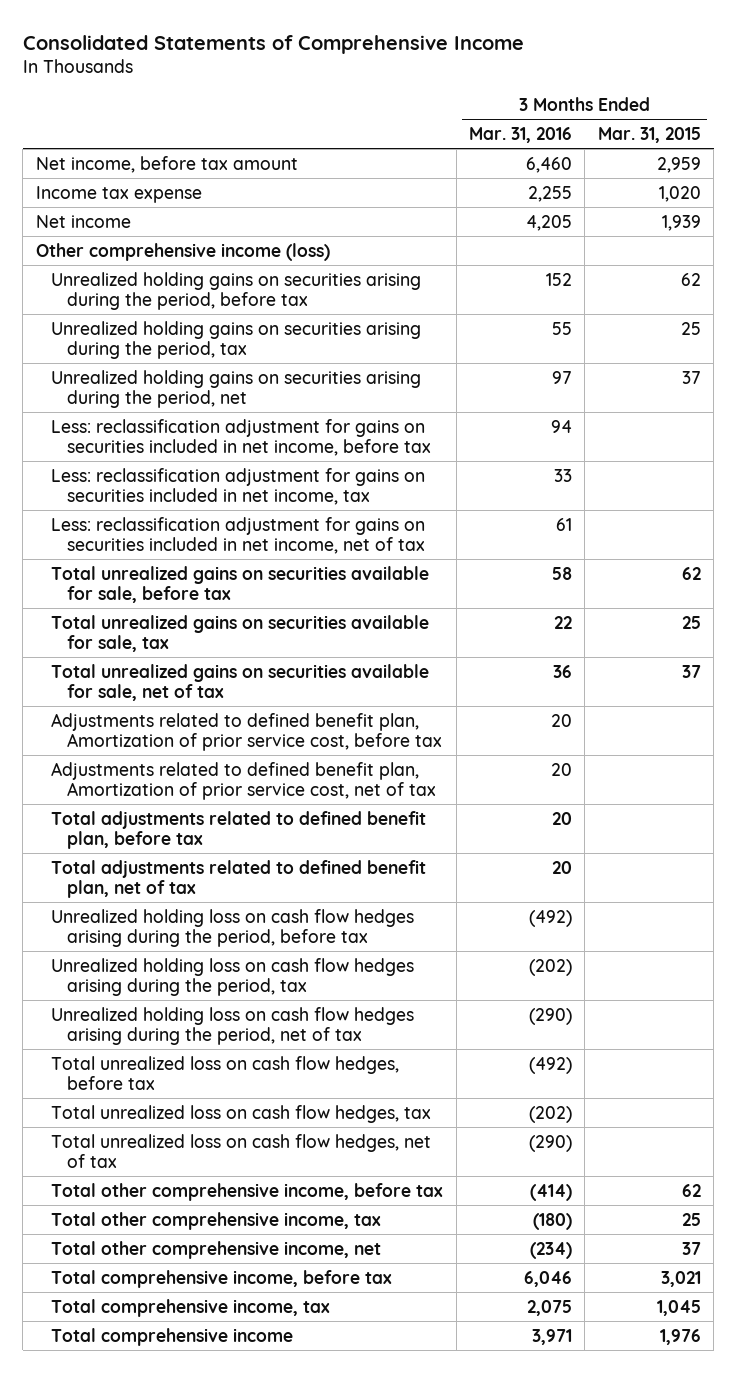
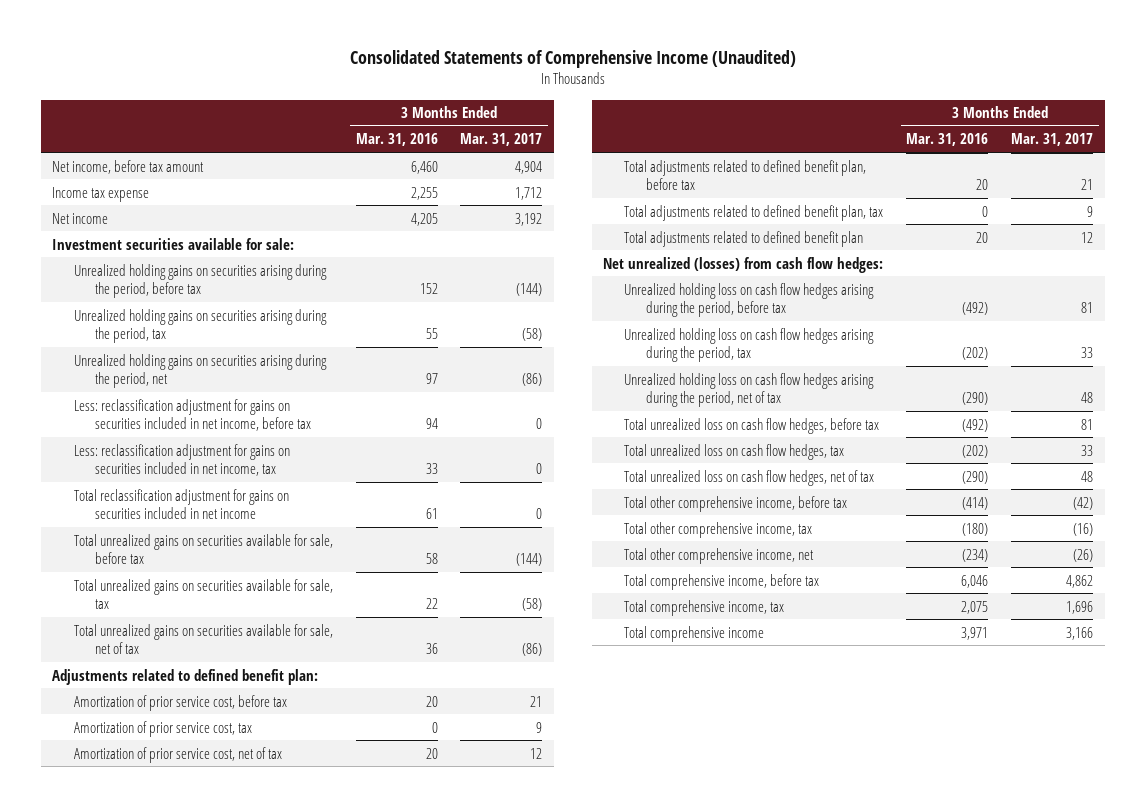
- Consolidated Statements of Comprehensive Income
+ Consolidated Statements of Comprehensive Income (Unaudited)
- | 3 Months Ended Mar. 31, 2016 | 3 Months Ended Mar. 31, 2015
+ | 3 Months Ended Mar. 31, 2016 | 3 Months Ended Mar. 31, 2017
- Other comprehensive income (loss)
+ Investment securities available for sale:
- Less: reclassification adjustment for gains on securities included in net income, net of tax | 61 |
+ Total reclassification adjustment for gains on securities included in net income | 61 | 0
- Adjustments related to defined benefit plan, Amortization of prior service cost, before tax | 20 |
- Adjustments related to defined benefit plan, Amortization of prior service cost, net of tax | 20 |
+ Adjustments related to defined benefit plan:
+ Amortization of prior service cost, before tax | 20 | 21
+ Amortization of prior service cost, tax | 0 | 9
+ Amortization of prior service cost, net of tax | 20 | 12
- Total adjustments related to defined benefit plan, net of tax | 20 |
+ Total adjustments related to defined benefit plan, tax | 0 | 9
+ Total adjustments related to defined benefit plan | 20 | 12
+ Net unrealized (losses) from cash flow hedges:

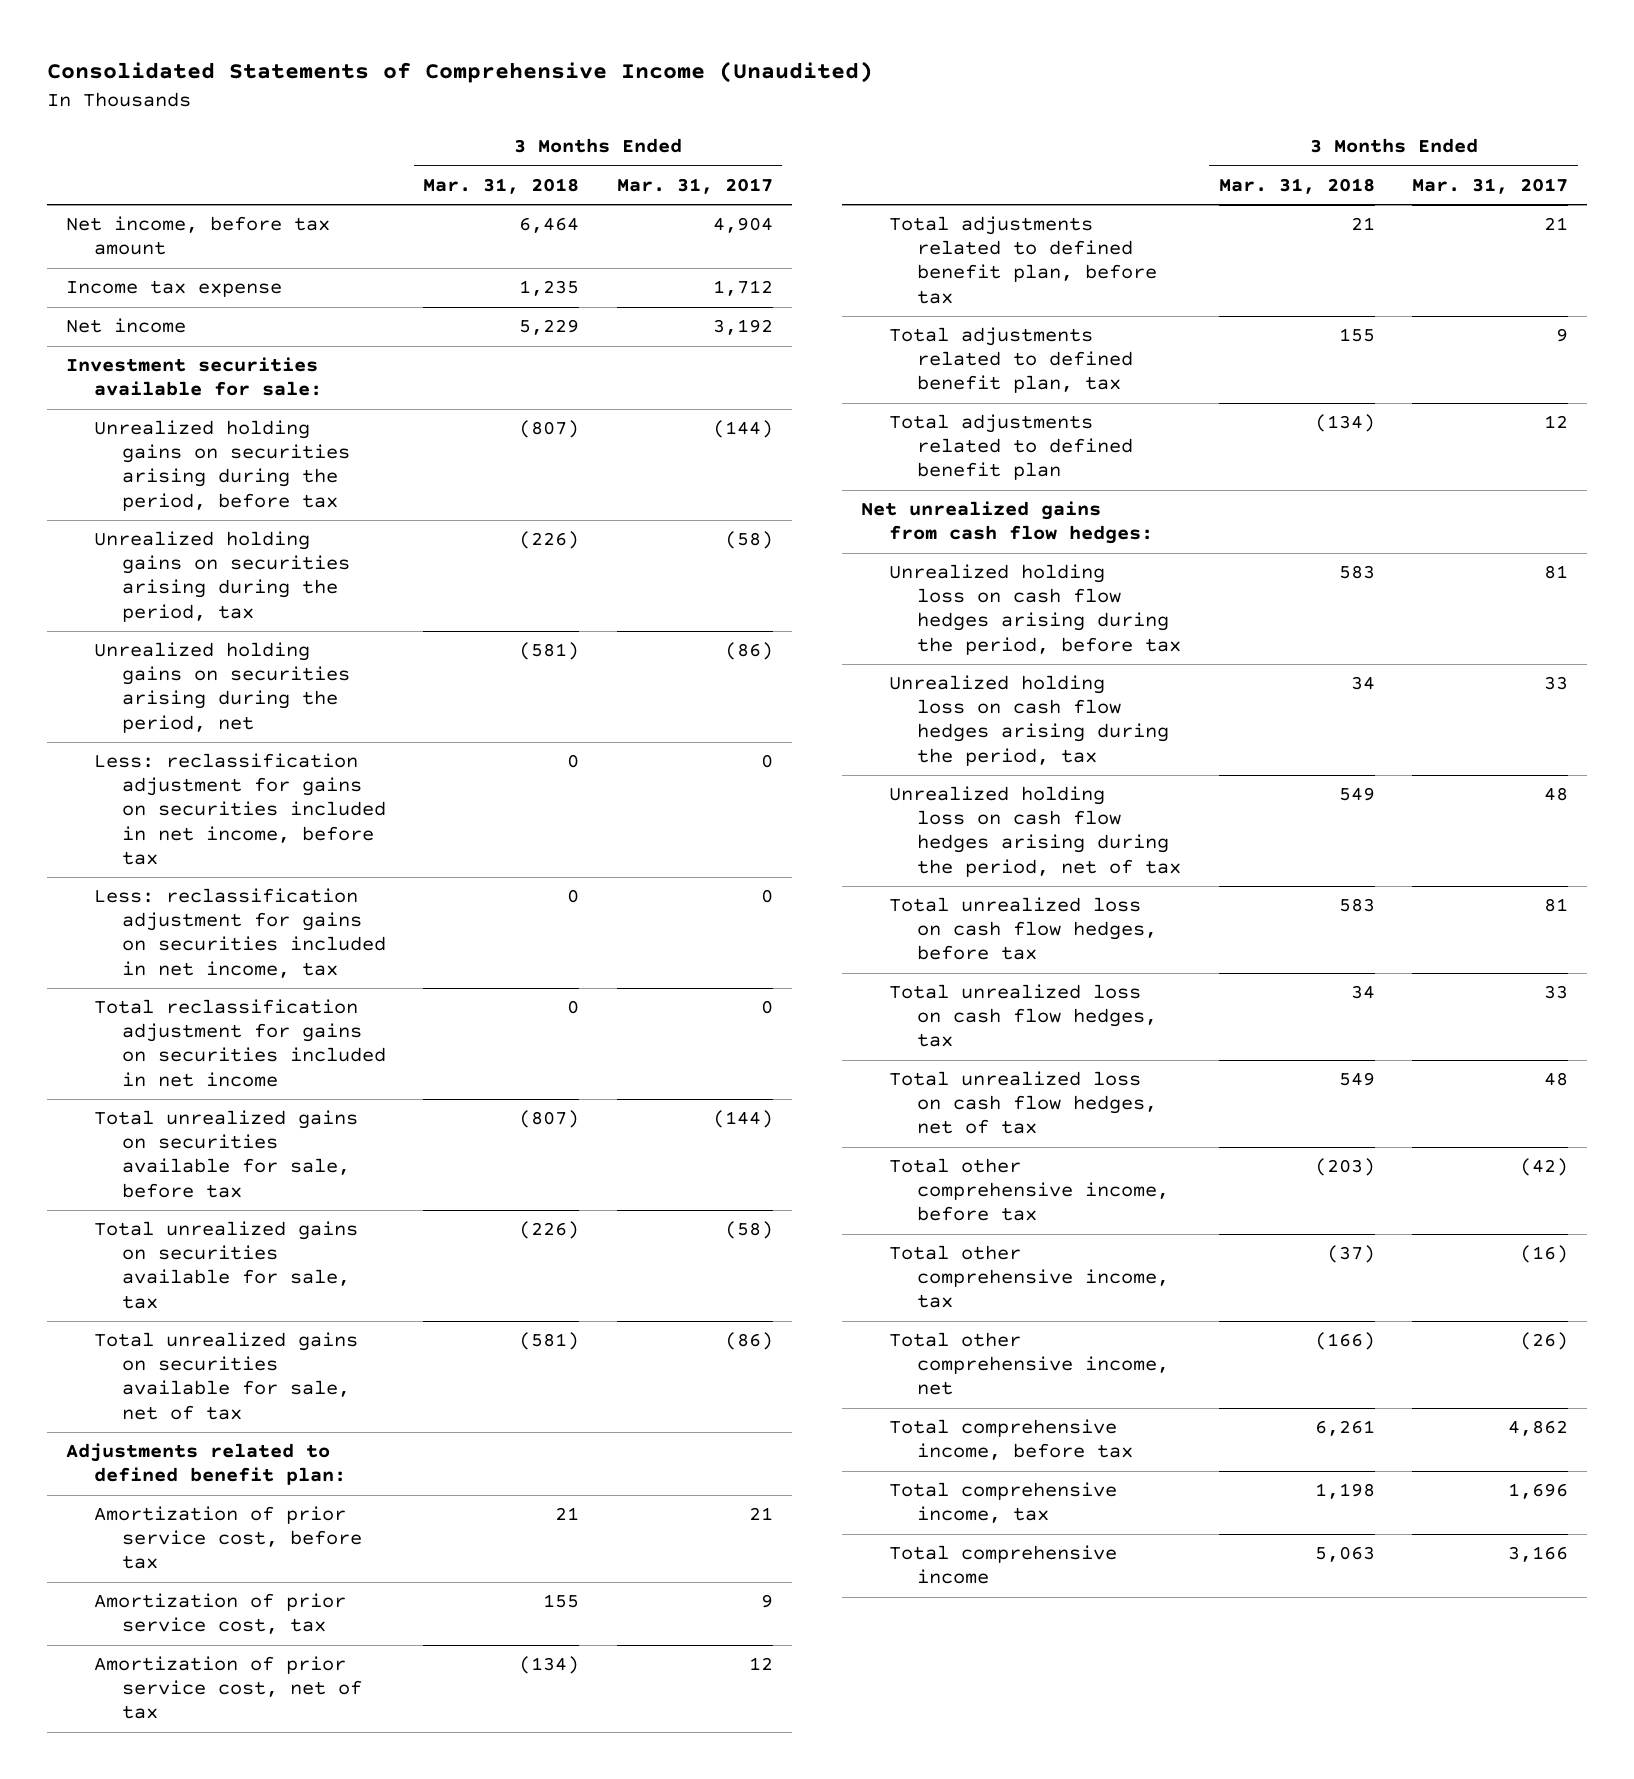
- | 3 Months Ended Mar. 31, 2016 | 3 Months Ended Mar. 31, 2017
+ | 3 Months Ended Mar. 31, 2018 | 3 Months Ended Mar. 31, 2017
- Net unrealized (losses) from cash flow hedges:
+ Net unrealized gains from cash flow hedges:

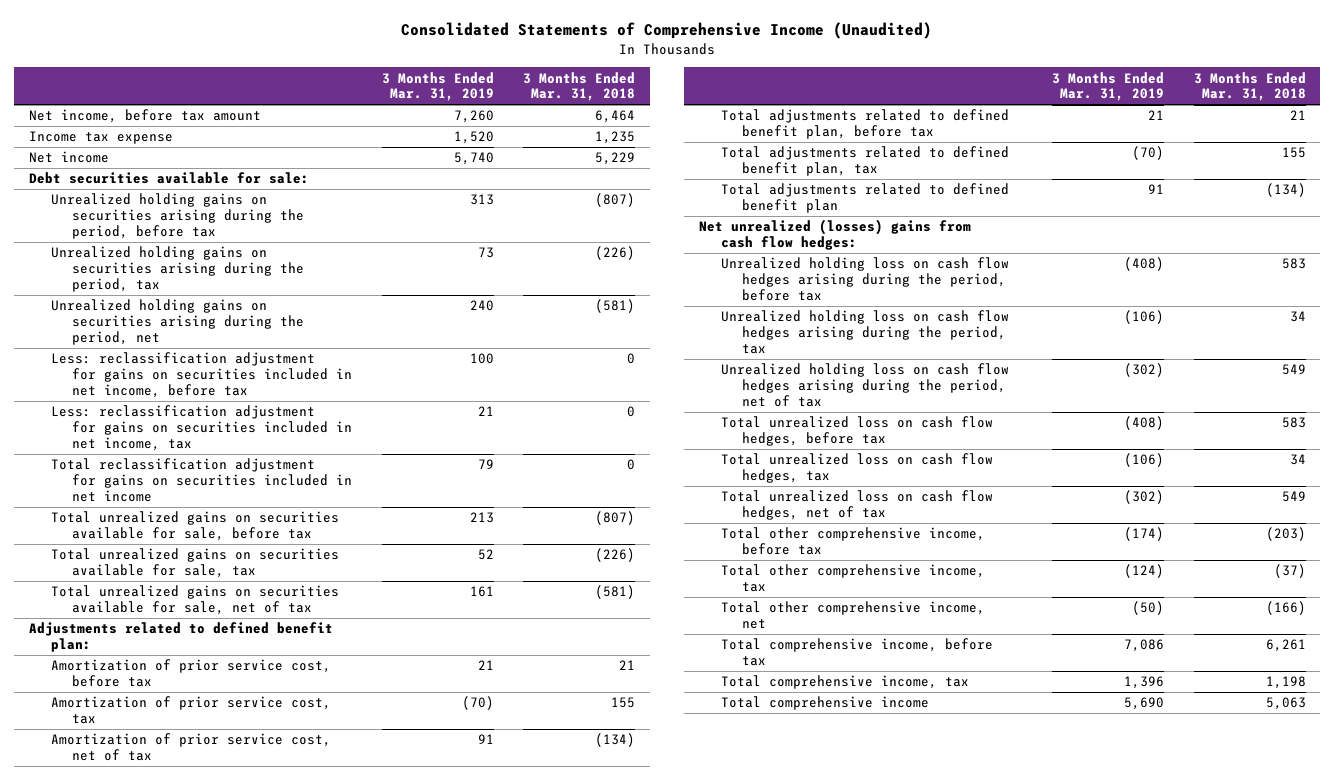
- | 3 Months Ended Mar. 31, 2018 | 3 Months Ended Mar. 31, 2017
+ | 3 Months Ended Mar. 31, 2019 | 3 Months Ended Mar. 31, 2018
- Investment securities available for sale:
+ Debt securities available for sale:
- Net unrealized gains from cash flow hedges:
+ Net unrealized (losses) gains from cash flow hedges:

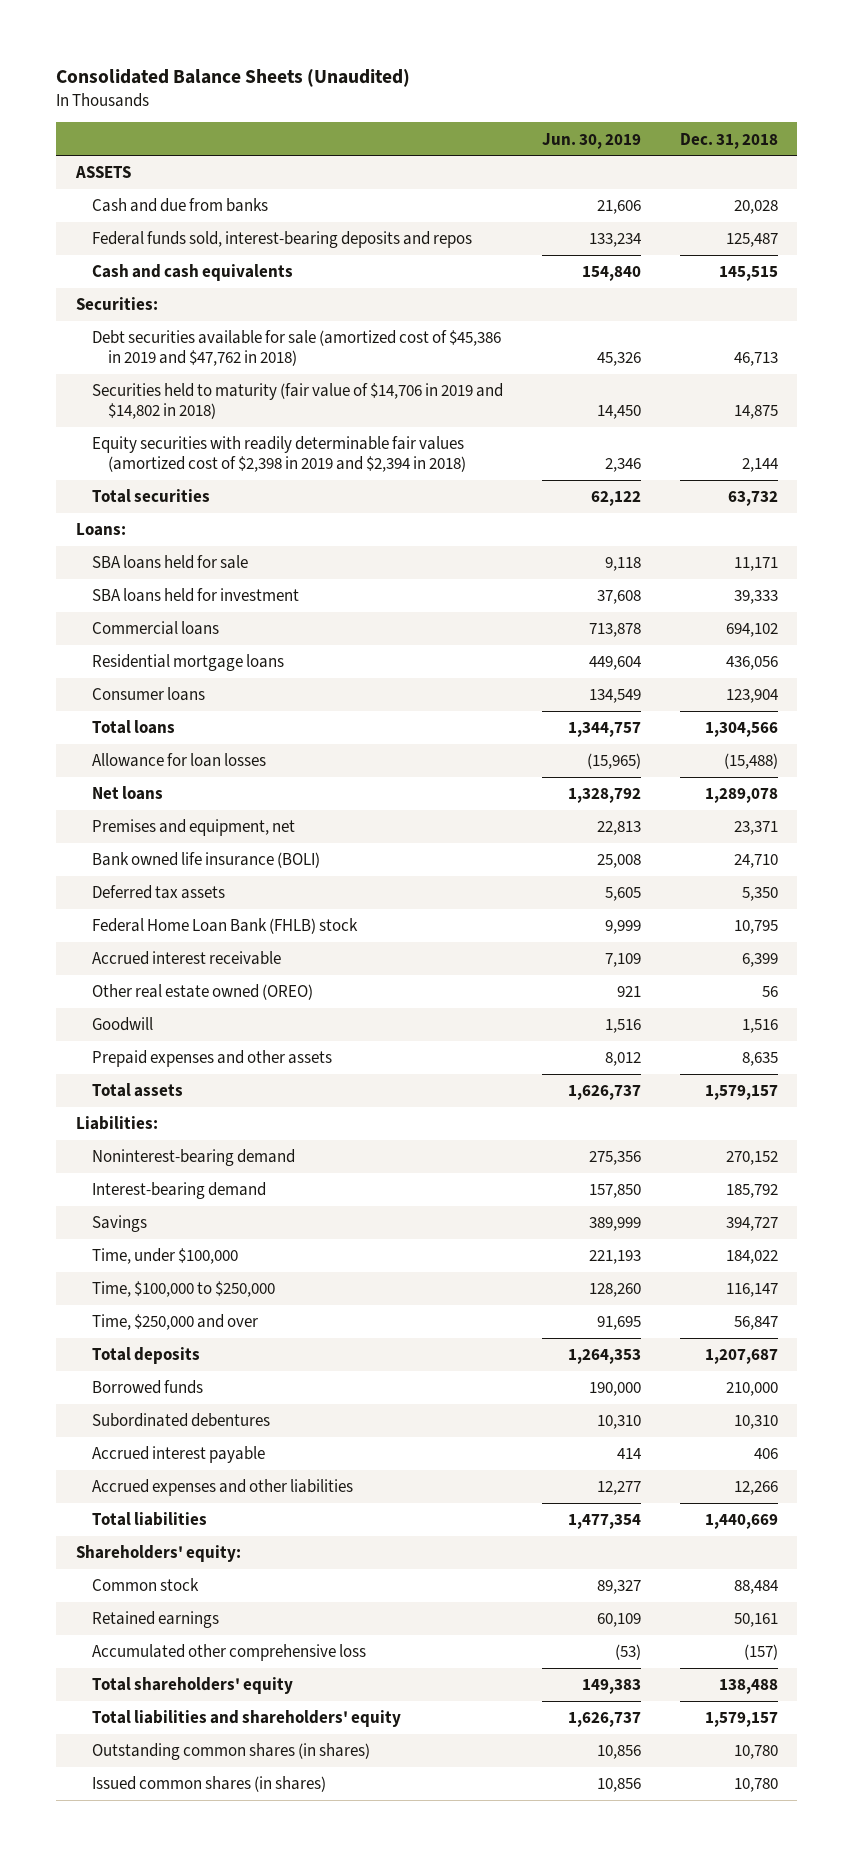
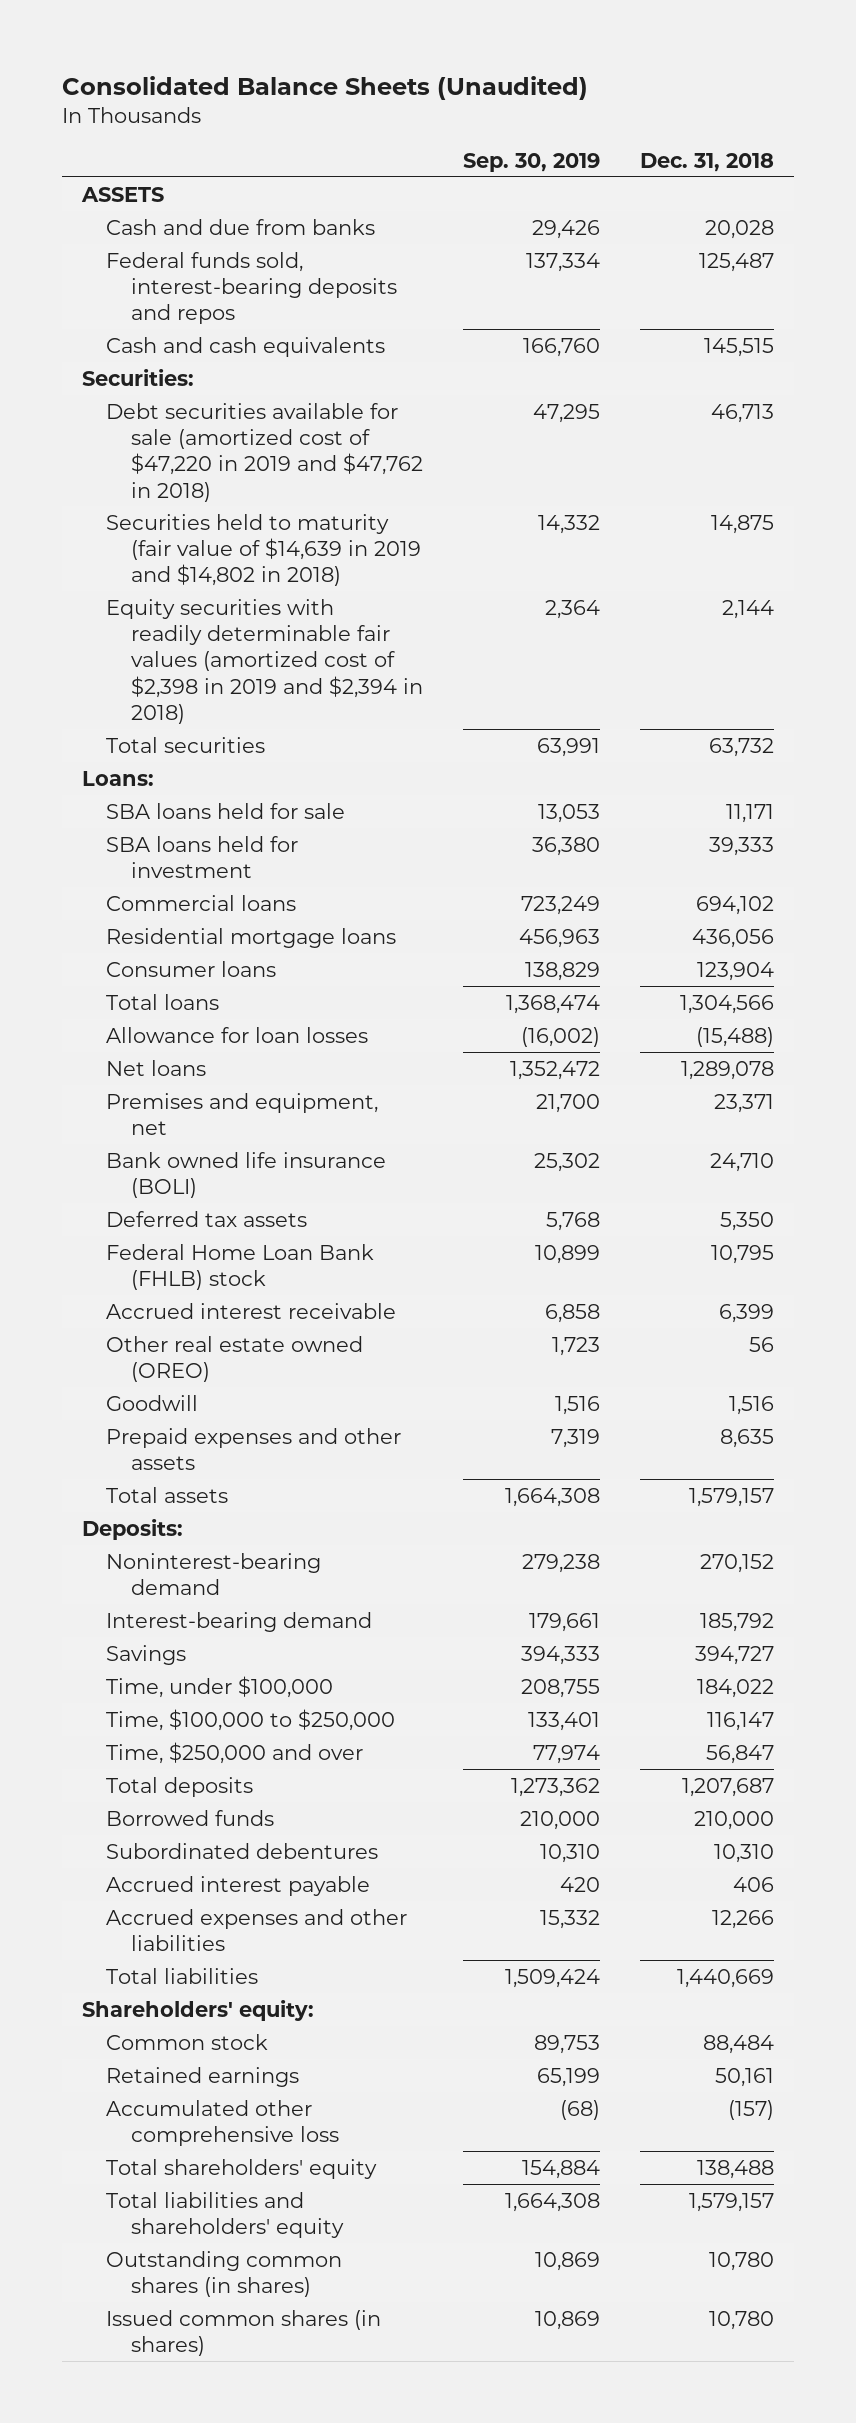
- | Jun. 30, 2019 | Dec. 31, 2018
+ | Sep. 30, 2019 | Dec. 31, 2018
- Debt securities available for sale (amortized cost of $45,386 in 2019 and $47,762 in 2018) | 45,326 | 46,713
- Securities held to maturity (fair value of $14,706 in 2019 and $14,802 in 2018) | 14,450 | 14,875
+ Debt securities available for sale (amortized cost of $47,220 in 2019 and $47,762 in 2018) | 47,295 | 46,713
+ Securities held to maturity (fair value of $14,639 in 2019 and $14,802 in 2018) | 14,332 | 14,875
- Liabilities:
+ Deposits:

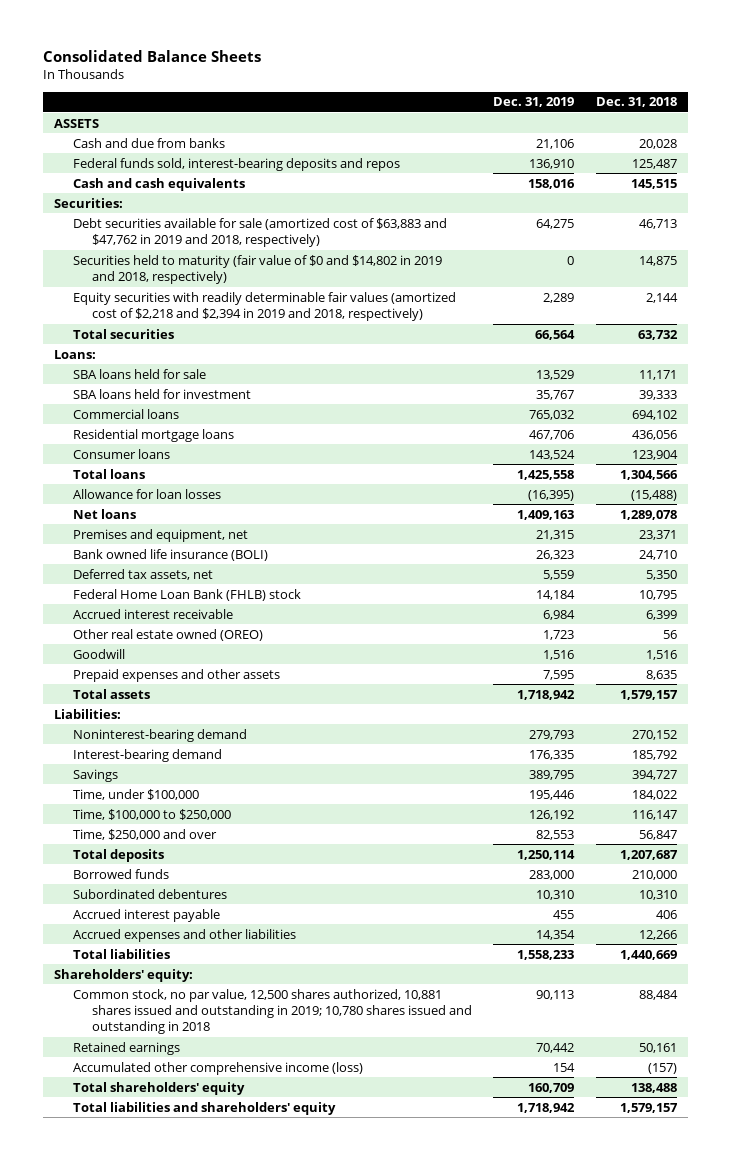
- Consolidated Balance Sheets (Unaudited)
+ Consolidated Balance Sheets
- | Sep. 30, 2019 | Dec. 31, 2018
+ | Dec. 31, 2019 | Dec. 31, 2018
- Debt securities available for sale (amortized cost of $47,220 in 2019 and $47,762 in 2018) | 47,295 | 46,713
- Securities held to maturity (fair value of $14,639 in 2019 and $14,802 in 2018) | 14,332 | 14,875
- Equity securities with readily determinable fair values (amortized cost of $2,398 in 2019 and $2,394 in 2018) | 2,364 | 2,144
+ Debt securities available for sale (amortized cost of $63,883 and $47,762 in 2019 and 2018, respectively) | 64,275 | 46,713
+ Securities held to maturity (fair value of $0 and $14,802 in 2019 and 2018, respectively) | 0 | 14,875
+ Equity securities with readily determinable fair values (amortized cost of $2,218 and $2,394 in 2019 and 2018, respectively) | 2,289 | 2,144
- Deferred tax assets | 5,768 | 5,350
+ Deferred tax assets, net | 5,559 | 5,350
- Deposits:
+ Liabilities:
- Common stock | 89,753 | 88,484
+ Common stock, no par value, 12,500 shares authorized, 10,881 shares issued and outstanding in 2019; 10,780 shares issued and outstanding in 2018 | 90,113 | 88,484
- Accumulated other comprehensive loss | (68) | (157)
+ Accumulated other comprehensive income (loss) | 154 | (157)
- Outstanding common shares (in shares) | 10,869 | 10,780
- Issued common shares (in shares) | 10,869 | 10,780

